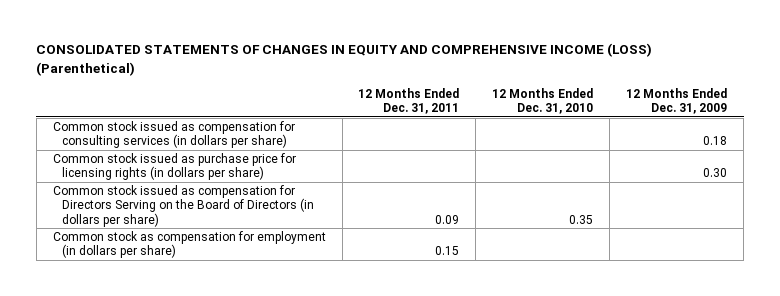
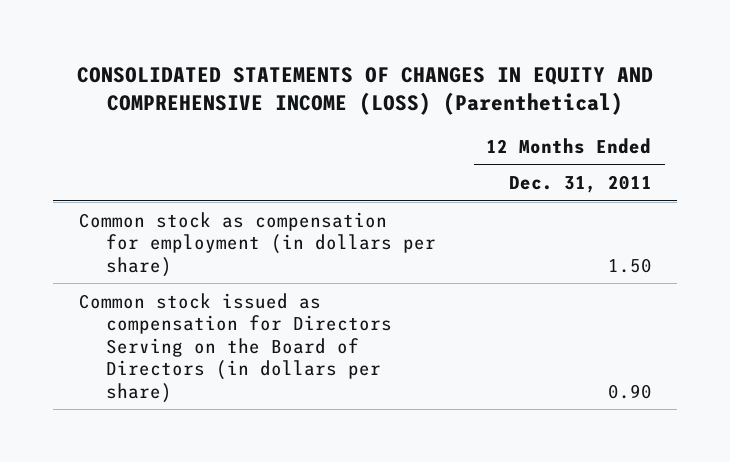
- | 12 Months Ended Dec. 31, 2011 | 12 Months Ended Dec. 31, 2010 | 12 Months Ended Dec. 31, 2009
+ | 12 Months Ended Dec. 31, 2011
- Common stock issued as compensation for consulting services (in dollars per share) | | | 0.18
- Common stock issued as purchase price for licensing rights (in dollars per share) | | | 0.30
- Common stock issued as compensation for Directors Serving on the Board of Directors (in dollars per share) | 0.09 | 0.35 |
- Common stock as compensation for employment (in dollars per share) | 0.15 | |
+ Common stock as compensation for employment (in dollars per share) | 1.50
+ Common stock issued as compensation for Directors Serving on the Board of Directors (in dollars per share) | 0.90

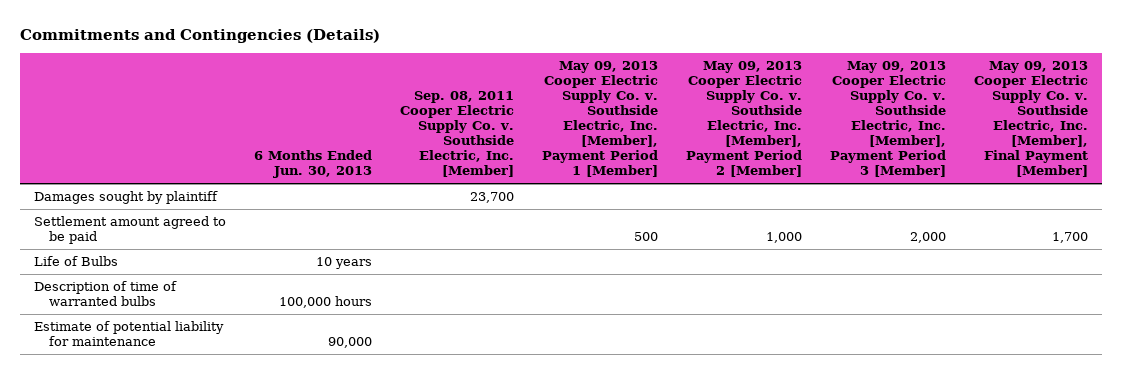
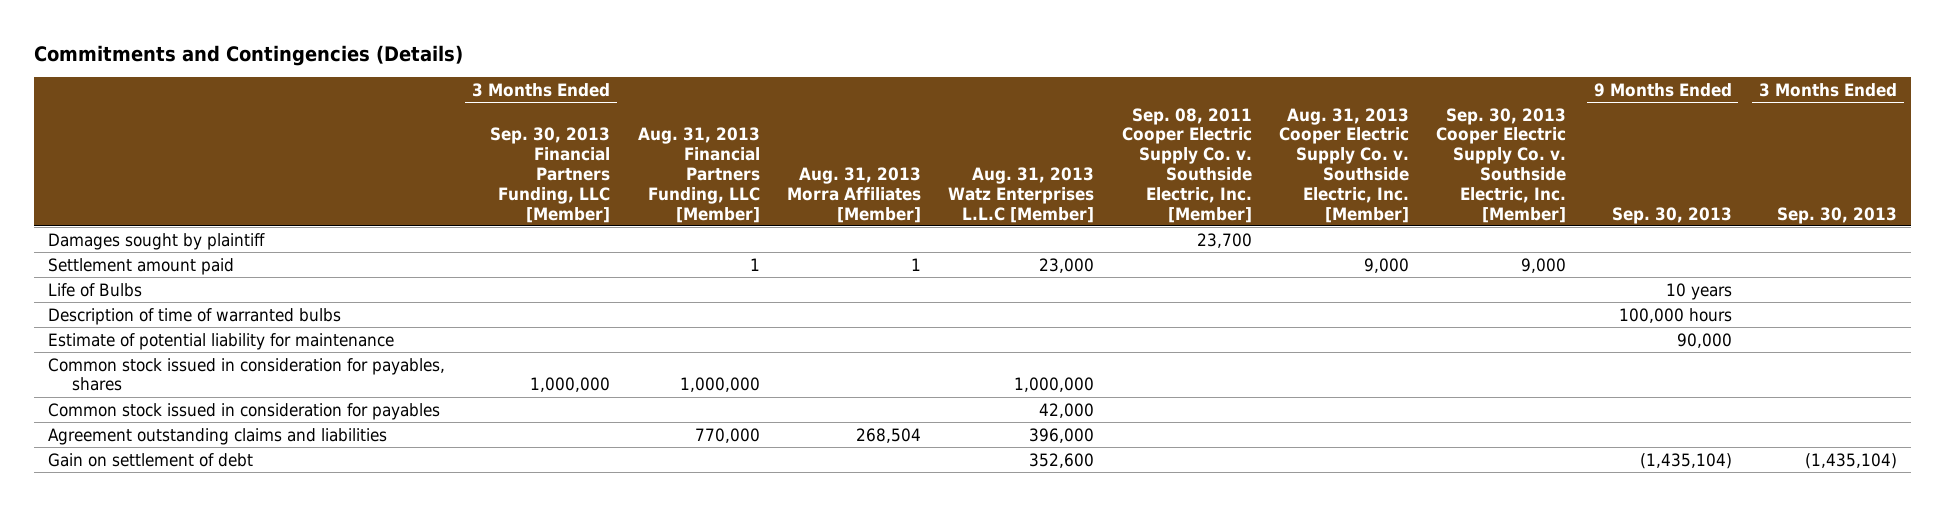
- | 6 Months Ended Jun. 30, 2013 | Sep. 08, 2011 Cooper Electric Supply Co. v. Southside Electric, Inc. [Member] | May 09, 2013 Cooper Electric Supply Co. v. Southside Electric, Inc. [Member], Payment Period 1 [Member] | May 09, 2013 Cooper Electric Supply Co. v. Southside Electric, Inc. [Member], Payment Period 2 [Member] | May 09, 2013 Cooper Electric Supply Co. v. Southside Electric, Inc. [Member], Payment Period 3 [Member] | May 09, 2013 Cooper Electric Supply Co. v. Southside Electric, Inc. [Member], Final Payment [Member]
+ | 3 Months Ended Sep. 30, 2013 Financial Partners Funding, LLC [Member] | Aug. 31, 2013 Financial Partners Funding, LLC [Member] | Aug. 31, 2013 Morra Affiliates [Member] | Aug. 31, 2013 Watz Enterprises L.L.C [Member] | Sep. 08, 2011 Cooper Electric Supply Co. v. Southside Electric, Inc. [Member] | Aug. 31, 2013 Cooper Electric Supply Co. v. Southside Electric, Inc. [Member] | Sep. 30, 2013 Cooper Electric Supply Co. v. Southside Electric, Inc. [Member] | 9 Months Ended Sep. 30, 2013 | 3 Months Ended Sep. 30, 2013
- Settlement amount agreed to be paid | | | 500 | 1,000 | 2,000 | 1,700
+ Settlement amount paid | | 1 | 1 | 23,000 | | 9,000 | 9,000 | |
+ Common stock issued in consideration for payables, shares | 1,000,000 | 1,000,000 | | 1,000,000 | | | | |
+ Common stock issued in consideration for payables | | | | 42,000 | | | | |
+ Agreement outstanding claims and liabilities | | 770,000 | 268,504 | 396,000 | | | | |
+ Gain on settlement of debt | | | | 352,600 | | | | (1,435,104) | (1,435,104)

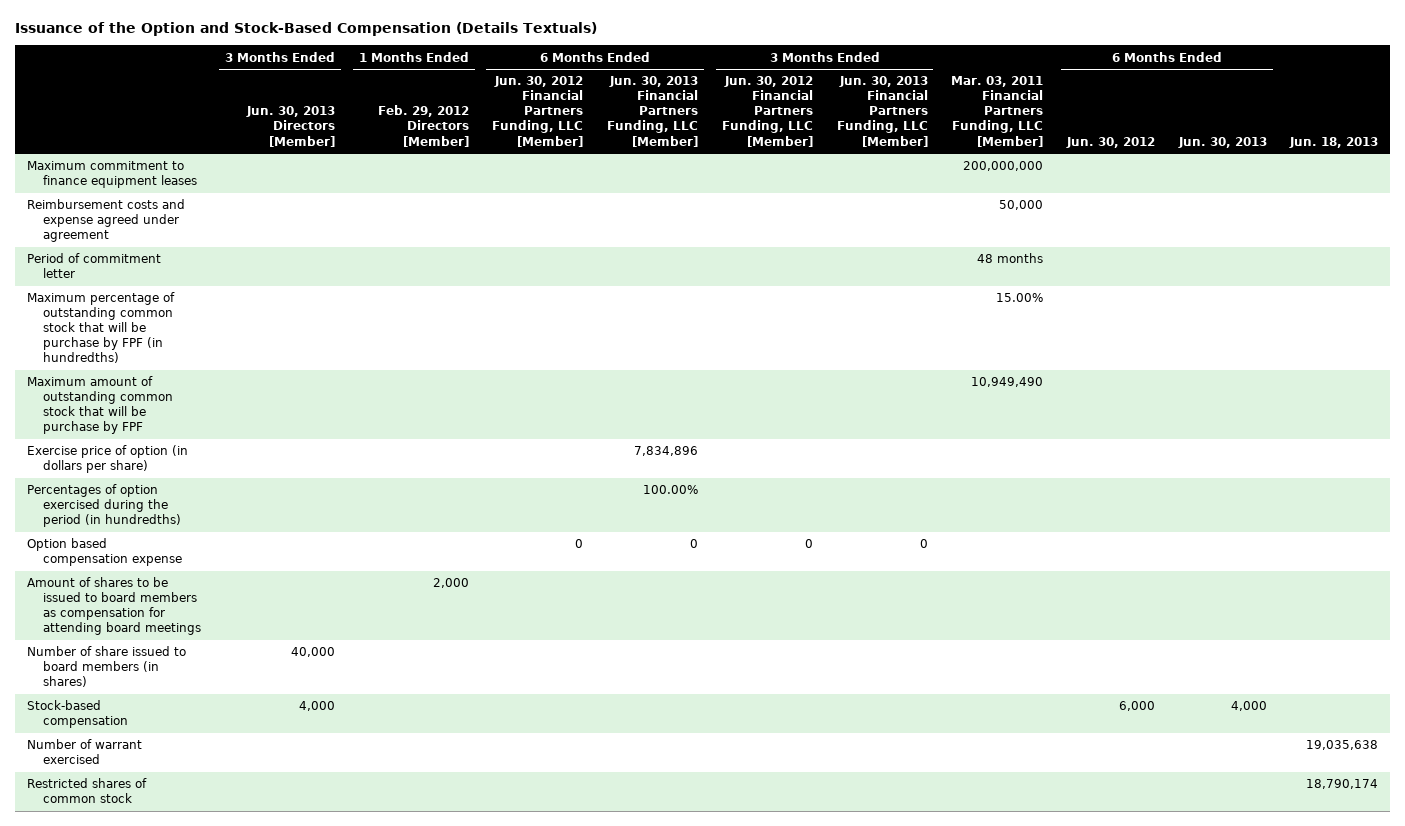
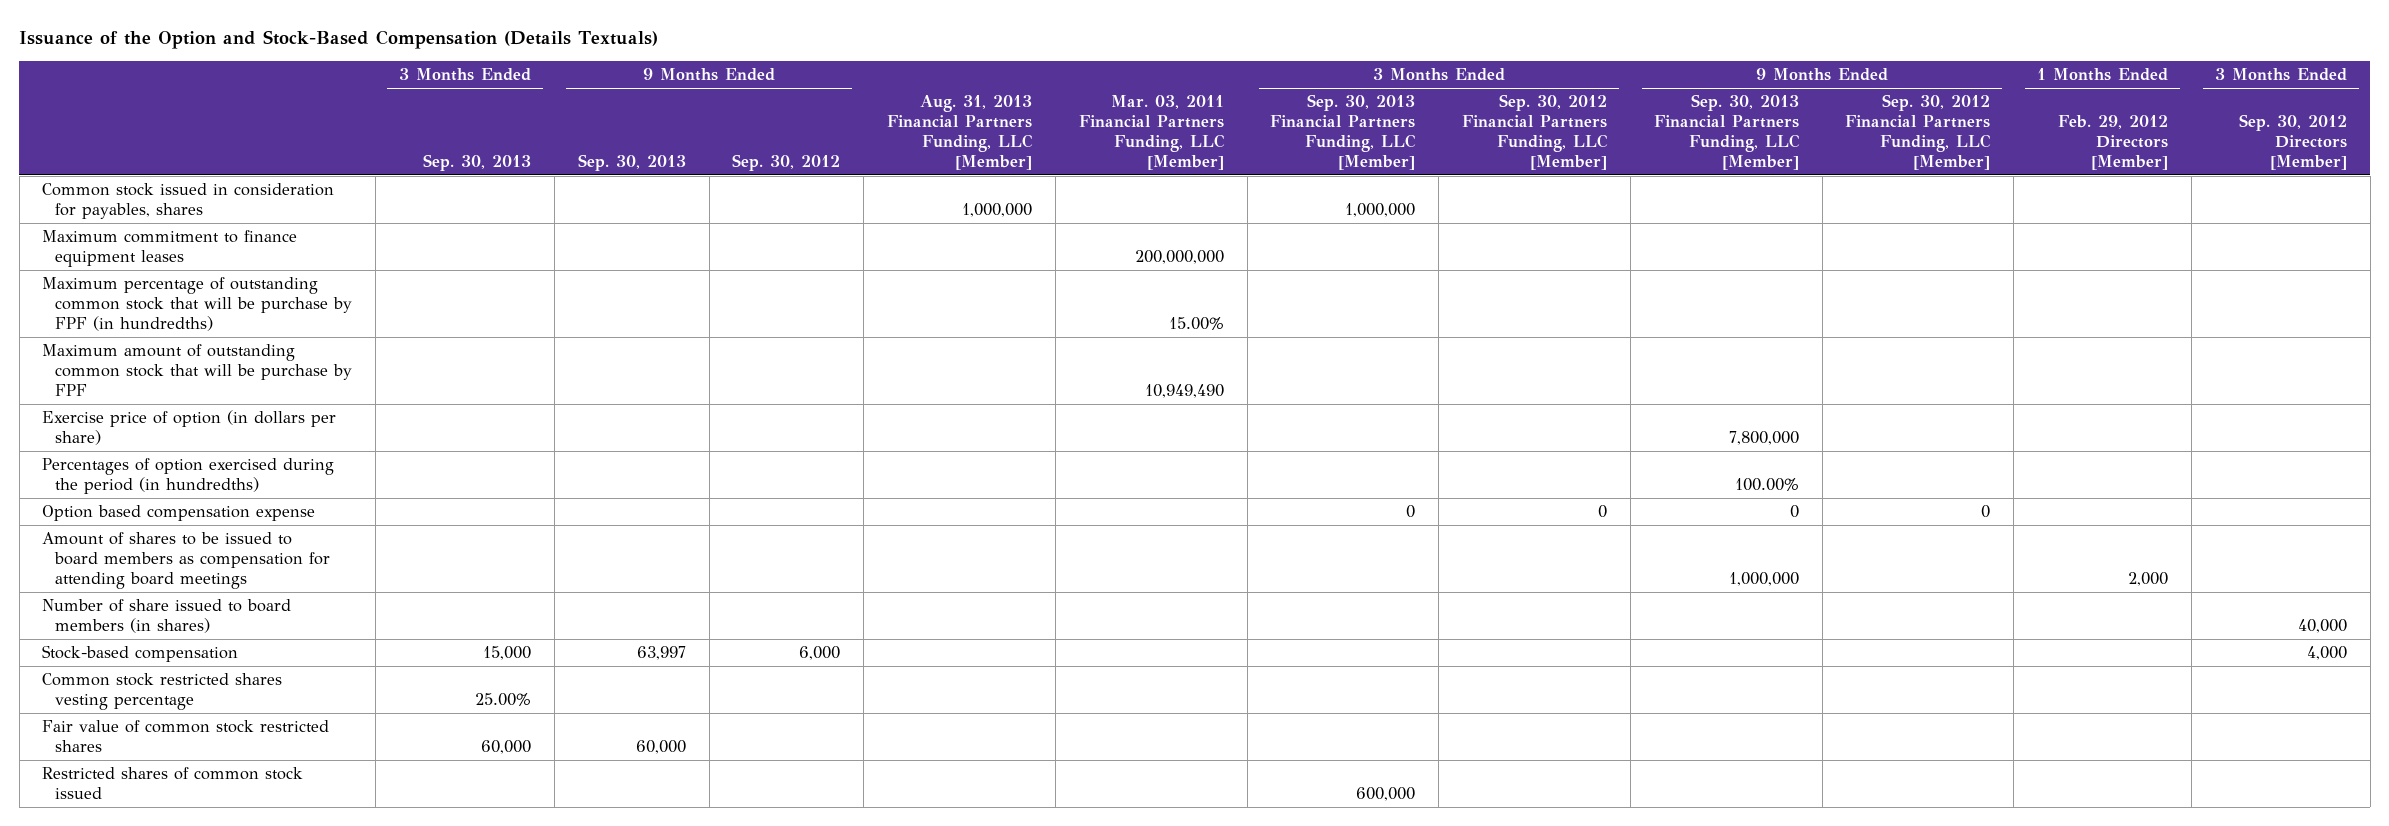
- | 3 Months Ended Jun. 30, 2013 Directors [Member] | 1 Months Ended Feb. 29, 2012 Directors [Member] | 6 Months Ended Jun. 30, 2012 Financial Partners Funding, LLC [Member] | 6 Months Ended Jun. 30, 2013 Financial Partners Funding, LLC [Member] | 3 Months Ended Jun. 30, 2012 Financial Partners Funding, LLC [Member] | 3 Months Ended Jun. 30, 2013 Financial Partners Funding, LLC [Member] | Mar. 03, 2011 Financial Partners Funding, LLC [Member] | 6 Months Ended Jun. 30, 2012 | 6 Months Ended Jun. 30, 2013 | Jun. 18, 2013
+ | 3 Months Ended Sep. 30, 2013 | 9 Months Ended Sep. 30, 2013 | 9 Months Ended Sep. 30, 2012 | Aug. 31, 2013 Financial Partners Funding, LLC [Member] | Mar. 03, 2011 Financial Partners Funding, LLC [Member] | 3 Months Ended Sep. 30, 2013 Financial Partners Funding, LLC [Member] | 3 Months Ended Sep. 30, 2012 Financial Partners Funding, LLC [Member] | 9 Months Ended Sep. 30, 2013 Financial Partners Funding, LLC [Member] | 9 Months Ended Sep. 30, 2012 Financial Partners Funding, LLC [Member] | 1 Months Ended Feb. 29, 2012 Directors [Member] | 3 Months Ended Sep. 30, 2012 Directors [Member]
+ Common stock issued in consideration for payables, shares | | | | 1,000,000 | | 1,000,000 | | | | |
- Reimbursement costs and expense agreed under agreement | | | | | | | 50,000 | | |
- Period of commitment letter | | | | | | | 48 months | | |
- Number of warrant exercised | | | | | | | | | | 19,035,638
- Restricted shares of common stock | | | | | | | | | | 18,790,174
+ Common stock restricted shares vesting percentage | 25.00% | | | | | | | | | |
+ Fair value of common stock restricted shares | 60,000 | 60,000 | | | | | | | | |
+ Restricted shares of common stock issued | | | | | | 600,000 | | | | |

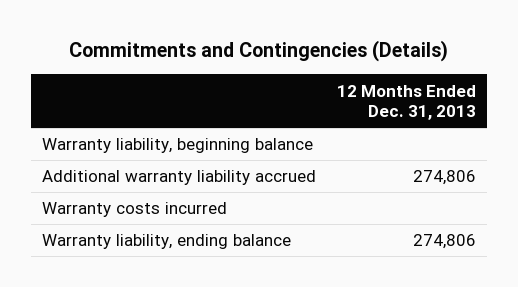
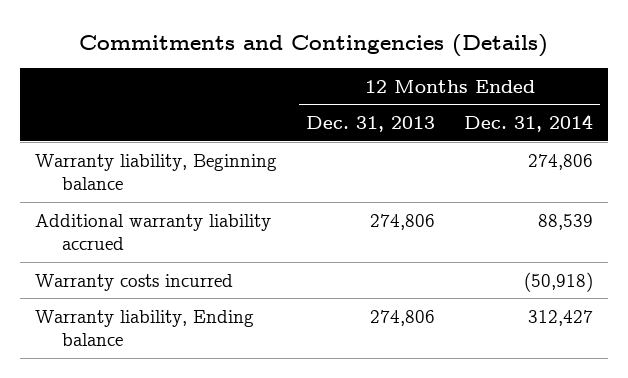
- | 12 Months Ended Dec. 31, 2013
+ | 12 Months Ended Dec. 31, 2013 | 12 Months Ended Dec. 31, 2014
- Warranty liability, beginning balance
+ Warranty liability, Beginning balance | | 274,806
- Warranty liability, ending balance | 274,806
+ Warranty liability, Ending balance | 274,806 | 312,427

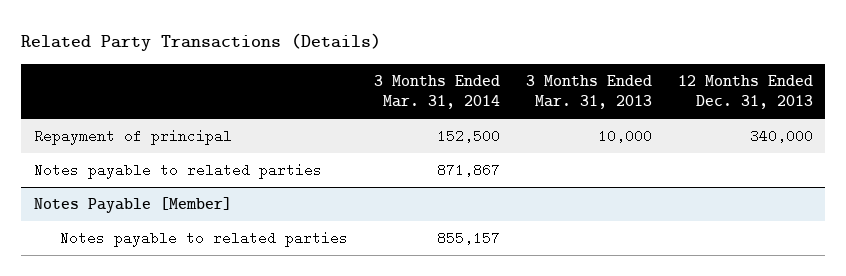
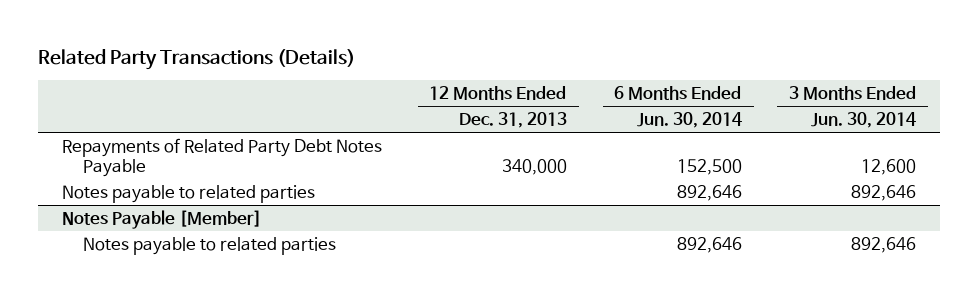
- | 3 Months Ended Mar. 31, 2014 | 3 Months Ended Mar. 31, 2013 | 12 Months Ended Dec. 31, 2013
+ | 12 Months Ended Dec. 31, 2013 | 6 Months Ended Jun. 30, 2014 | 3 Months Ended Jun. 30, 2014
- Repayment of principal | 152,500 | 10,000 | 340,000
+ Repayments of Related Party Debt Notes Payable | 340,000 | 152,500 | 12,600

